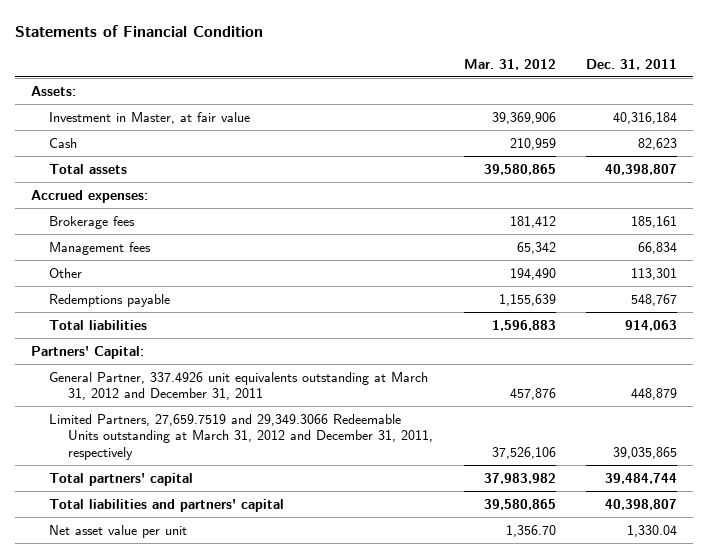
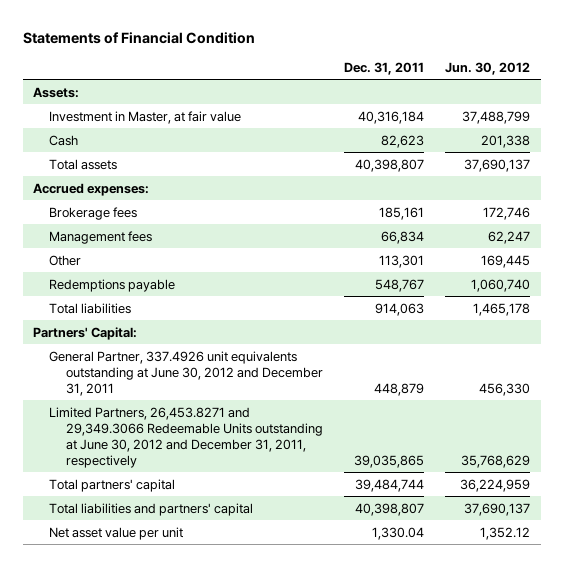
- | Mar. 31, 2012 | Dec. 31, 2011
+ | Dec. 31, 2011 | Jun. 30, 2012
- General Partner, 337.4926 unit equivalents outstanding at March 31, 2012 and December 31, 2011 | 457,876 | 448,879
- Limited Partners, 27,659.7519 and 29,349.3066 Redeemable Units outstanding at March 31, 2012 and December 31, 2011, respectively | 37,526,106 | 39,035,865
+ General Partner, 337.4926 unit equivalents outstanding at June 30, 2012 and December 31, 2011 | 448,879 | 456,330
+ Limited Partners, 26,453.8271 and 29,349.3066 Redeemable Units outstanding at June 30, 2012 and December 31, 2011, respectively | 39,035,865 | 35,768,629

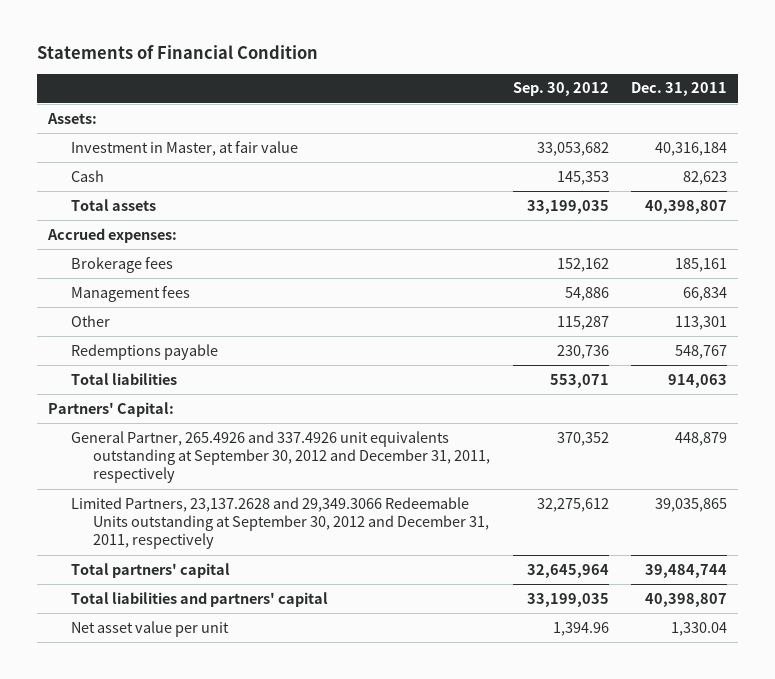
- | Dec. 31, 2011 | Jun. 30, 2012
+ | Sep. 30, 2012 | Dec. 31, 2011
- General Partner, 337.4926 unit equivalents outstanding at June 30, 2012 and December 31, 2011 | 448,879 | 456,330
- Limited Partners, 26,453.8271 and 29,349.3066 Redeemable Units outstanding at June 30, 2012 and December 31, 2011, respectively | 39,035,865 | 35,768,629
+ General Partner, 265.4926 and 337.4926 unit equivalents outstanding at September 30, 2012 and December 31, 2011, respectively | 370,352 | 448,879
+ Limited Partners, 23,137.2628 and 29,349.3066 Redeemable Units outstanding at September 30, 2012 and December 31, 2011, respectively | 32,275,612 | 39,035,865

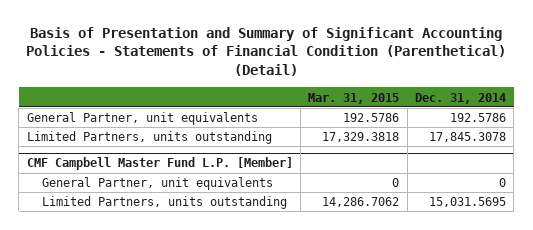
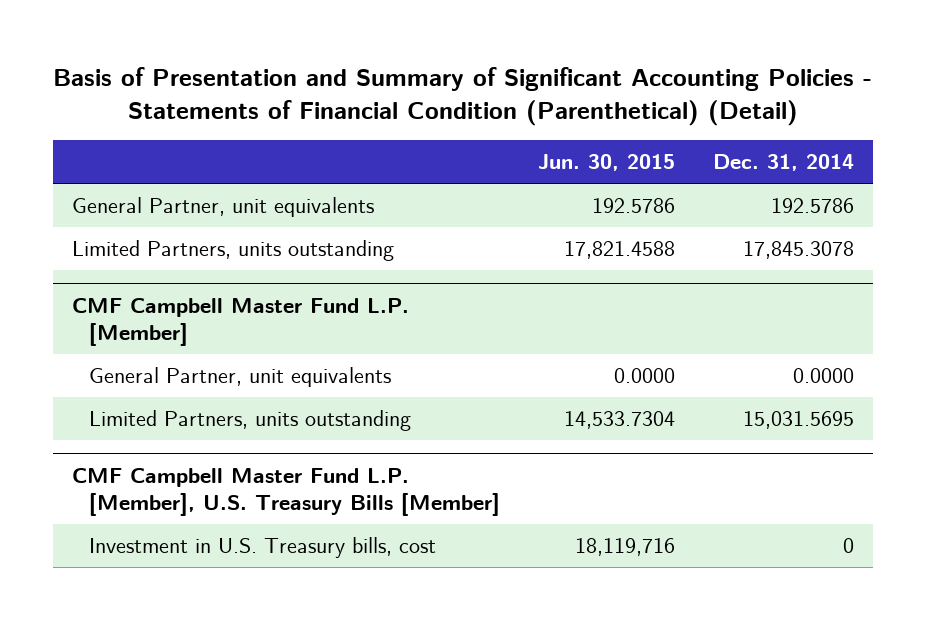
- | Mar. 31, 2015 | Dec. 31, 2014
+ | Jun. 30, 2015 | Dec. 31, 2014
@ CMF Campbell Master Fund L.P. [Member]
- General Partner, unit equivalents | 0 | 0
+ General Partner, unit equivalents | 0.0000 | 0.0000
+ CMF Campbell Master Fund L.P. [Member], U.S. Treasury Bills [Member]
+ Investment in U.S. Treasury bills, cost | 18,119,716 | 0

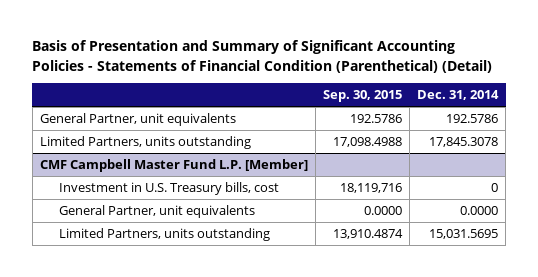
- | Jun. 30, 2015 | Dec. 31, 2014
+ | Sep. 30, 2015 | Dec. 31, 2014
@ CMF Campbell Master Fund L.P. [Member]
+ Investment in U.S. Treasury bills, cost | 18,119,716 | 0
- CMF Campbell Master Fund L.P. [Member], U.S. Treasury Bills [Member]
- Investment in U.S. Treasury bills, cost | 18,119,716 | 0

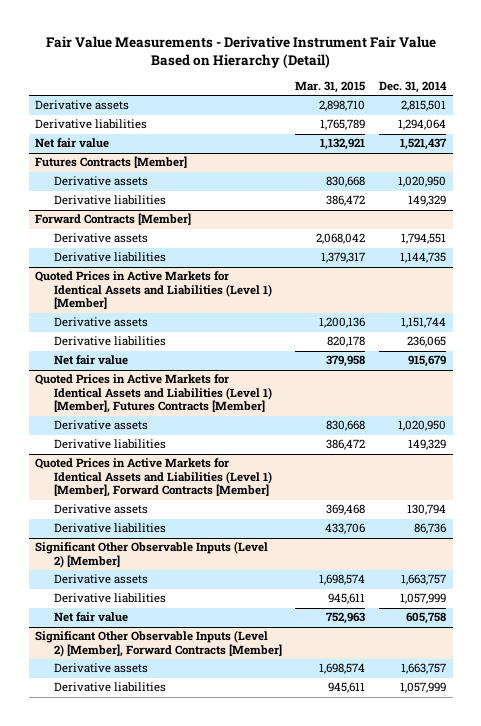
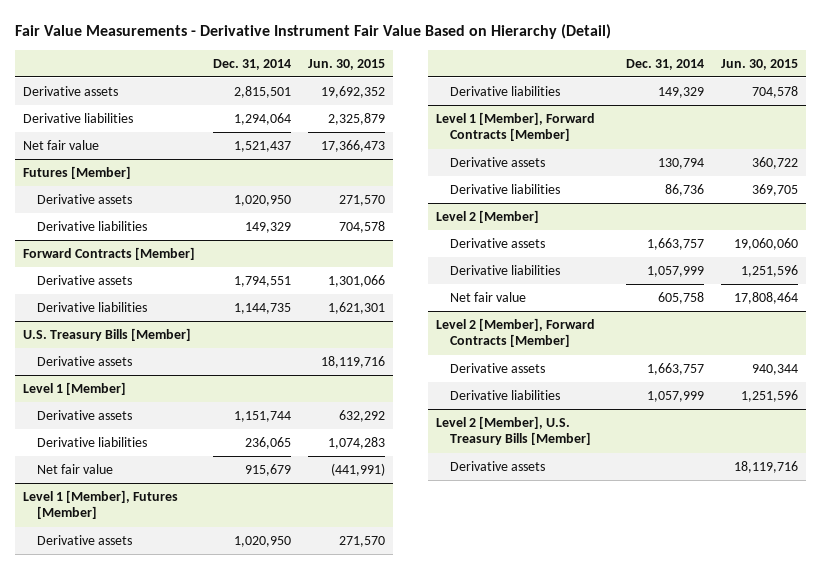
- | Mar. 31, 2015 | Dec. 31, 2014
+ | Dec. 31, 2014 | Jun. 30, 2015
- Futures Contracts [Member]
+ Futures [Member]
- Quoted Prices in Active Markets for Identical Assets and Liabilities (Level 1) [Member]
+ U.S. Treasury Bills [Member]
+ Derivative assets | | 18,119,716
+ Level 1 [Member]
- Quoted Prices in Active Markets for Identical Assets and Liabilities (Level 1) [Member], Futures Contracts [Member]
+ Level 1 [Member], Futures [Member]
- Quoted Prices in Active Markets for Identical Assets and Liabilities (Level 1) [Member], Forward Contracts [Member]
+ Level 1 [Member], Forward Contracts [Member]
- Significant Other Observable Inputs (Level 2) [Member]
+ Level 2 [Member]
- Significant Other Observable Inputs (Level 2) [Member], Forward Contracts [Member]
+ Level 2 [Member], Forward Contracts [Member]
+ Level 2 [Member], U.S. Treasury Bills [Member]
+ Derivative assets | | 18,119,716

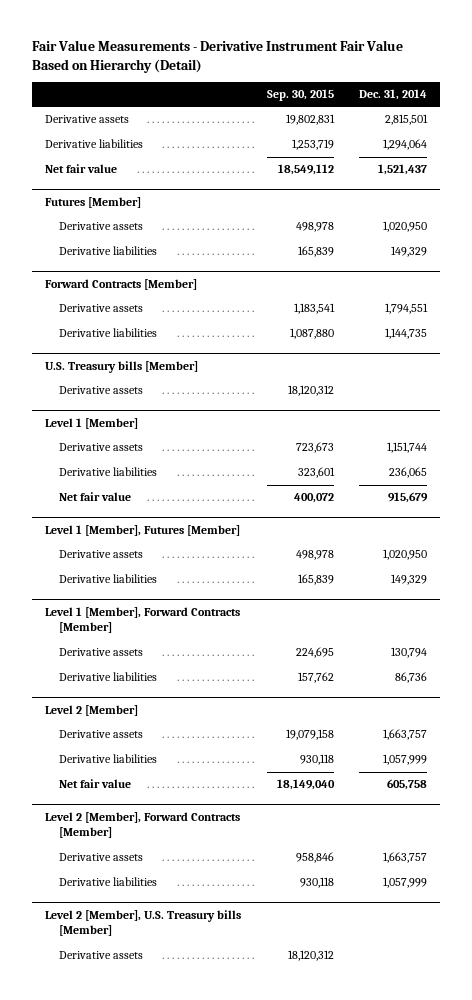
- | Dec. 31, 2014 | Jun. 30, 2015
+ | Sep. 30, 2015 | Dec. 31, 2014
- U.S. Treasury Bills [Member]
+ U.S. Treasury bills [Member]
- Level 2 [Member], U.S. Treasury Bills [Member]
+ Level 2 [Member], U.S. Treasury bills [Member]

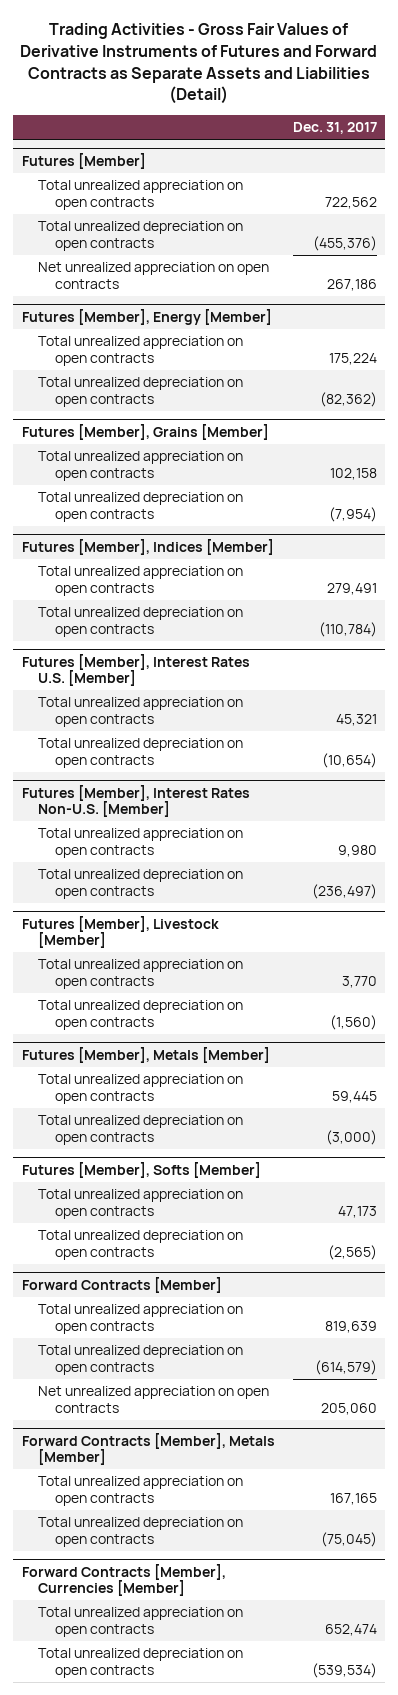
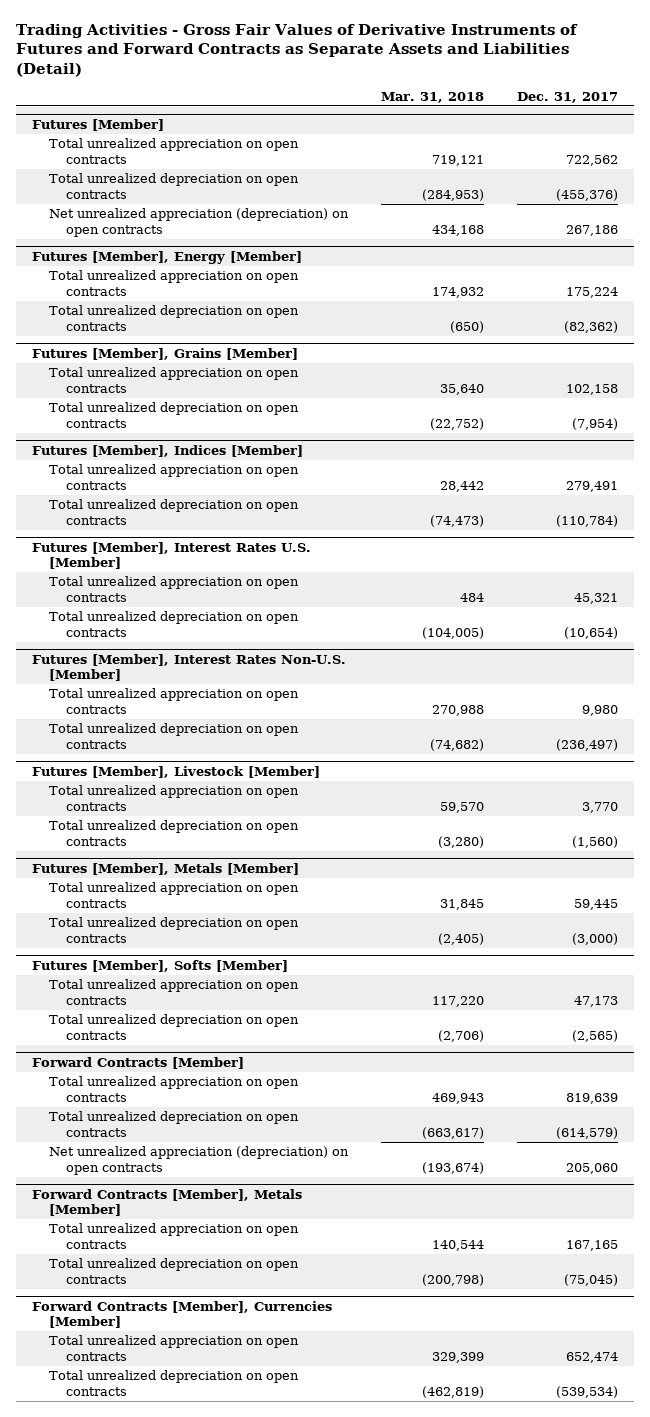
- | Dec. 31, 2017
+ | Mar. 31, 2018 | Dec. 31, 2017
@ Futures [Member]
- Net unrealized appreciation on open contracts | 267,186
+ Net unrealized appreciation (depreciation) on open contracts | 434,168 | 267,186
@ Forward Contracts [Member]
- Net unrealized appreciation on open contracts | 205,060
+ Net unrealized appreciation (depreciation) on open contracts | (193,674) | 205,060

